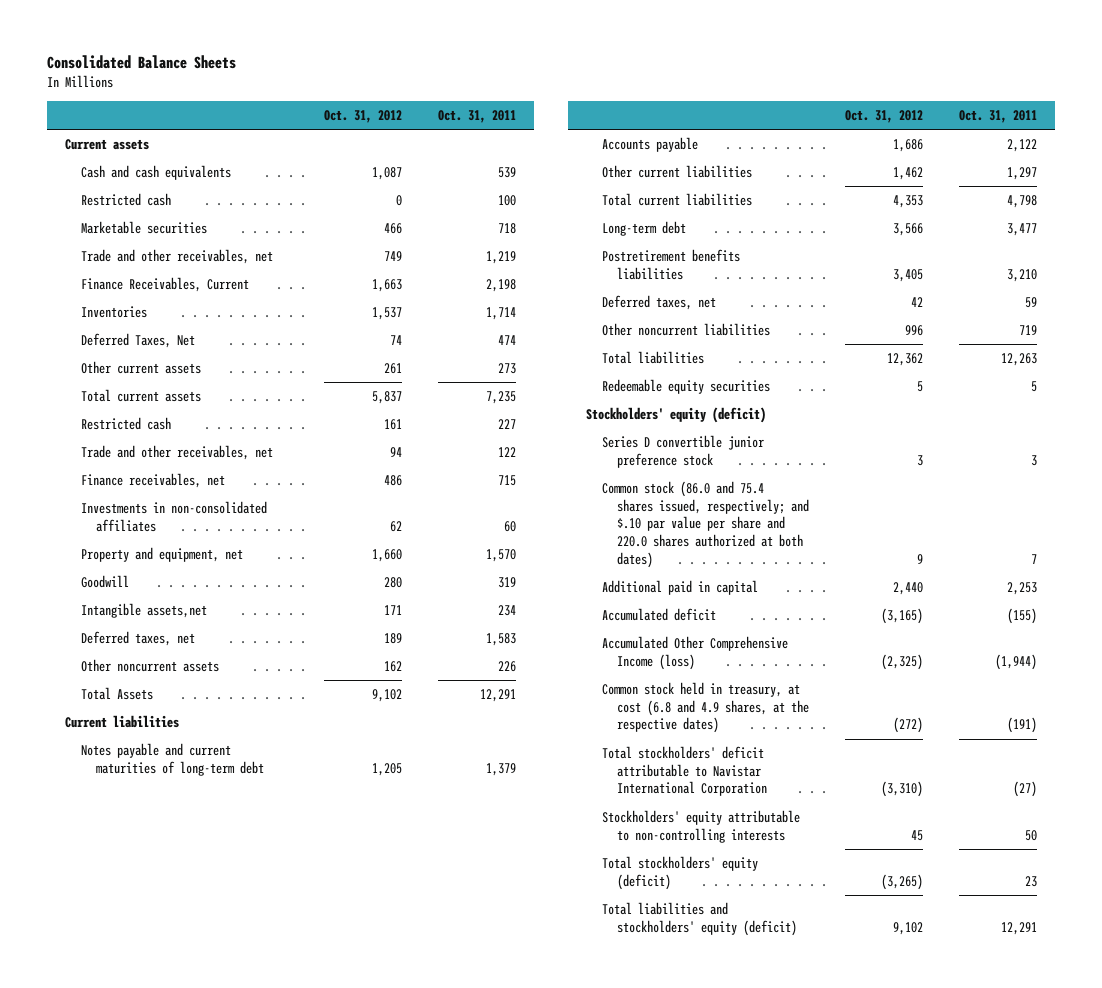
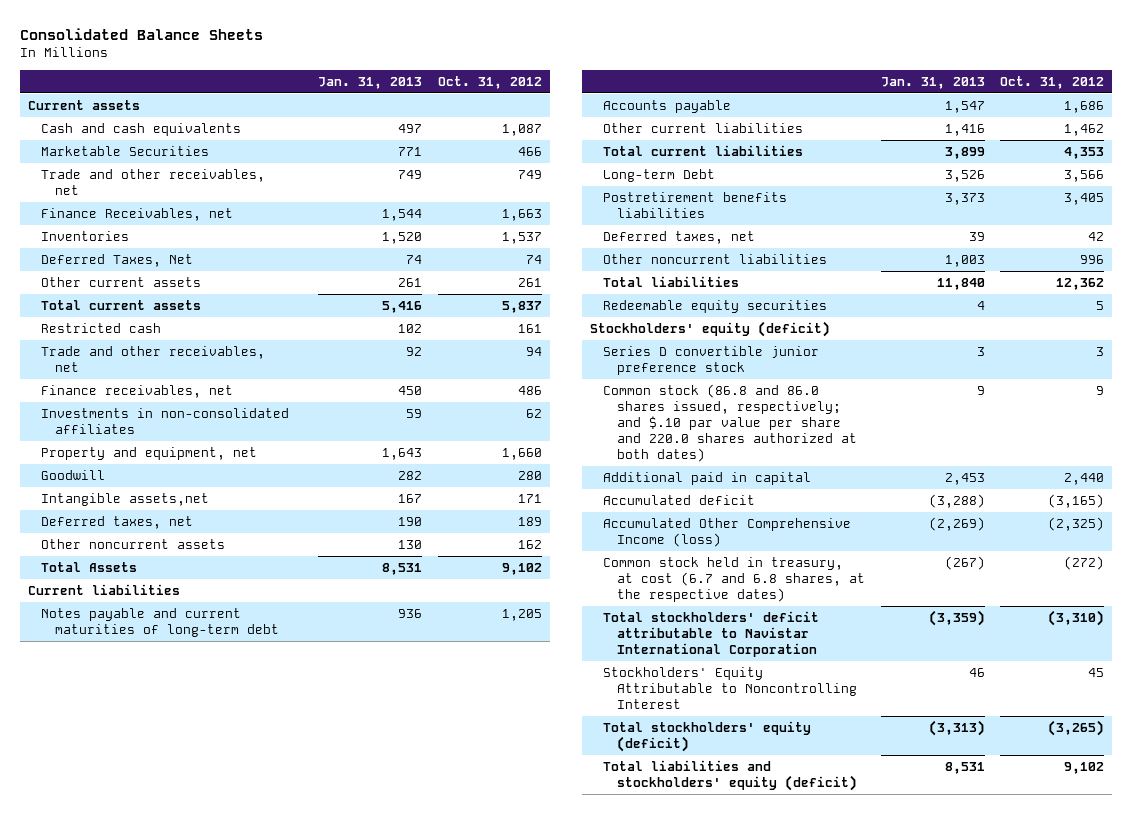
- | Oct. 31, 2012 | Oct. 31, 2011
+ | Jan. 31, 2013 | Oct. 31, 2012
- Restricted cash | 0 | 100
- Marketable securities | 466 | 718
+ Marketable Securities | 771 | 466
- Finance Receivables, Current | 1,663 | 2,198
+ Finance Receivables, net | 1,544 | 1,663
- Long-term debt | 3,566 | 3,477
+ Long-term Debt | 3,526 | 3,566
- Common stock (86.0 and 75.4 shares issued, respectively; and $.10 par value per share and 220.0 shares authorized at both dates) | 9 | 7
+ Common stock (86.8 and 86.0 shares issued, respectively; and $.10 par value per share and 220.0 shares authorized at both dates) | 9 | 9
- Common stock held in treasury, at cost (6.8 and 4.9 shares, at the respective dates) | (272) | (191)
+ Common stock held in treasury, at cost (6.7 and 6.8 shares, at the respective dates) | (267) | (272)
- Stockholders' equity attributable to non-controlling interests | 45 | 50
+ Stockholders' Equity Attributable to Noncontrolling Interest | 46 | 45

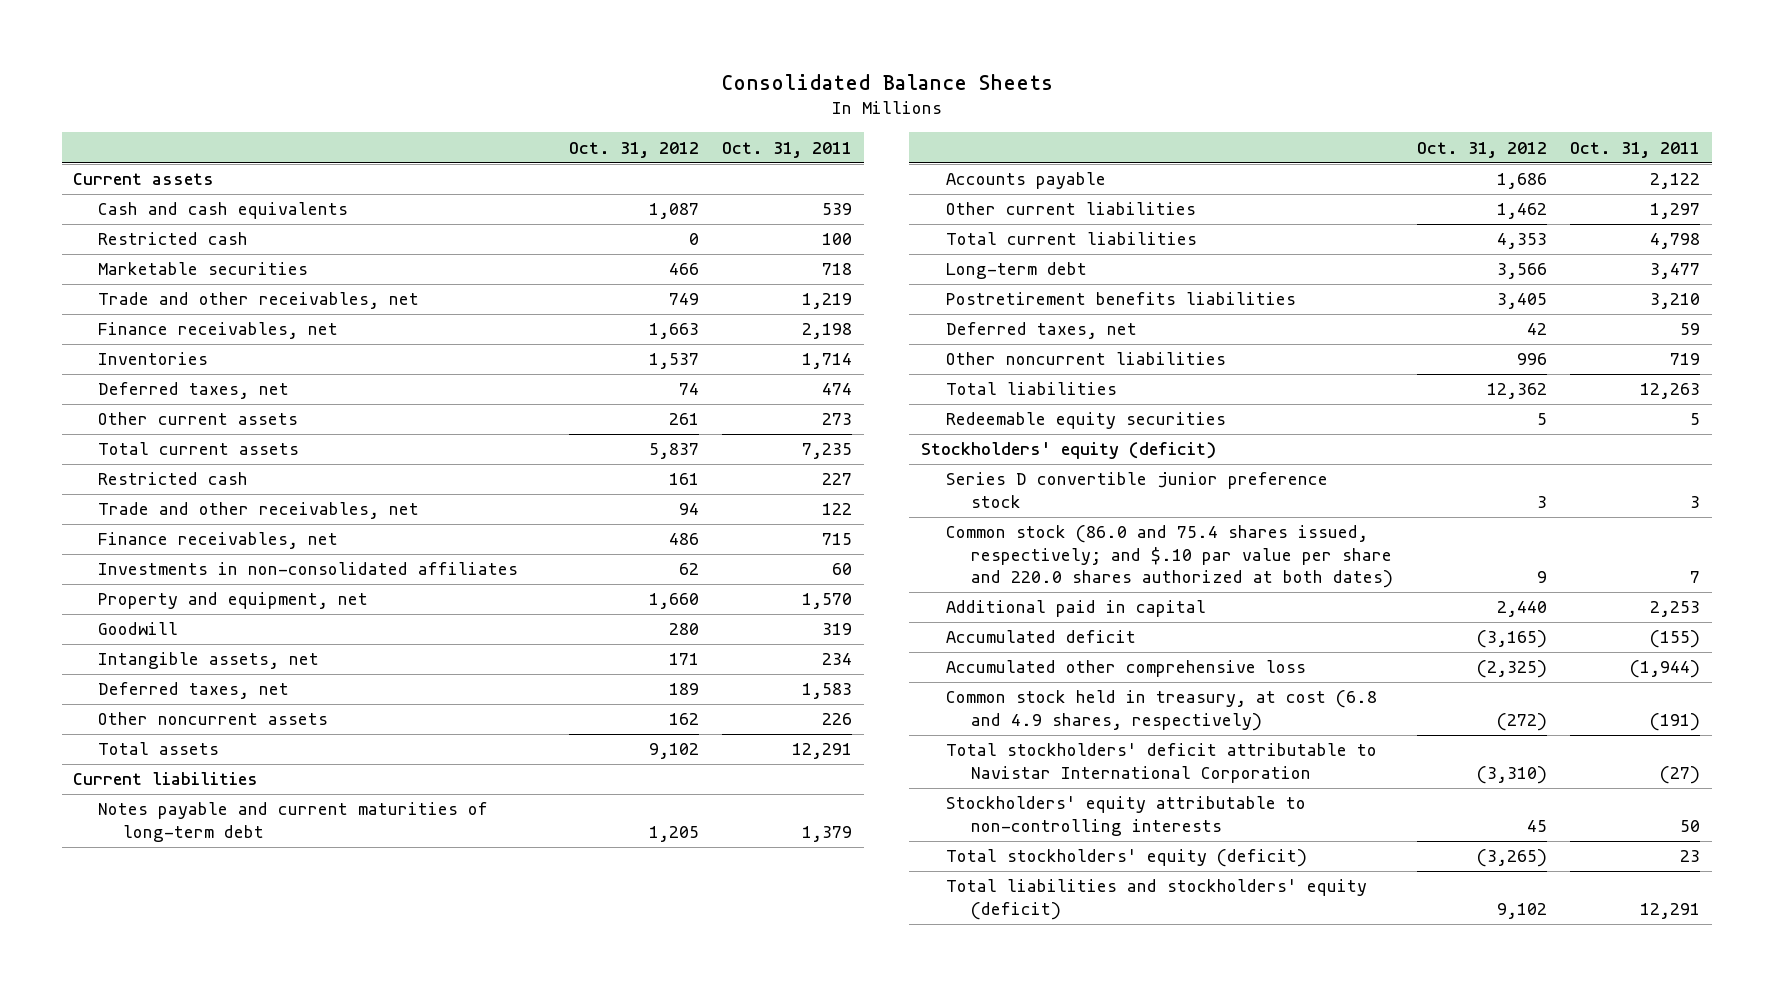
- | Jan. 31, 2013 | Oct. 31, 2012
+ | Oct. 31, 2012 | Oct. 31, 2011
- Marketable Securities | 771 | 466
+ Restricted cash | 0 | 100
+ Marketable securities | 466 | 718
- Finance Receivables, net | 1,544 | 1,663
+ Finance receivables, net | 1,663 | 2,198
- Deferred Taxes, Net | 74 | 74
+ Deferred taxes, net | 74 | 474
- Intangible assets,net | 167 | 171
+ Intangible assets, net | 171 | 234
- Total Assets | 8,531 | 9,102
+ Total assets | 9,102 | 12,291
- Long-term Debt | 3,526 | 3,566
+ Long-term debt | 3,566 | 3,477
- Common stock (86.8 and 86.0 shares issued, respectively; and $.10 par value per share and 220.0 shares authorized at both dates) | 9 | 9
+ Common stock (86.0 and 75.4 shares issued, respectively; and $.10 par value per share and 220.0 shares authorized at both dates) | 9 | 7
- Accumulated Other Comprehensive Income (loss) | (2,269) | (2,325)
- Common stock held in treasury, at cost (6.7 and 6.8 shares, at the respective dates) | (267) | (272)
+ Accumulated other comprehensive loss | (2,325) | (1,944)
+ Common stock held in treasury, at cost (6.8 and 4.9 shares, respectively) | (272) | (191)
- Stockholders' Equity Attributable to Noncontrolling Interest | 46 | 45
+ Stockholders' equity attributable to non-controlling interests | 45 | 50

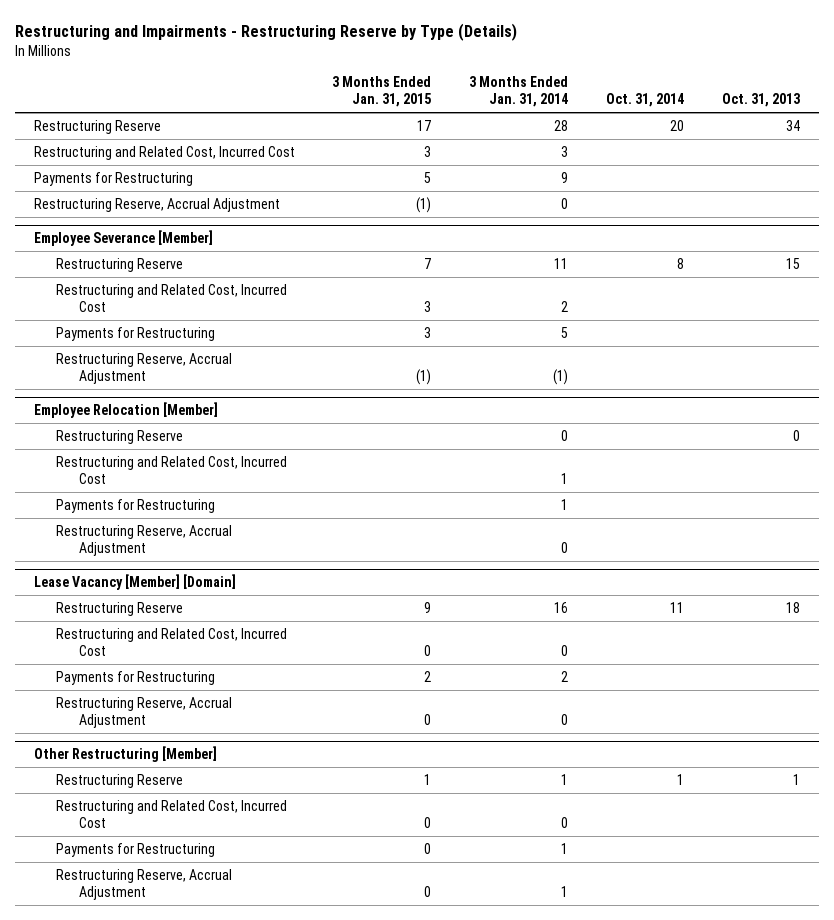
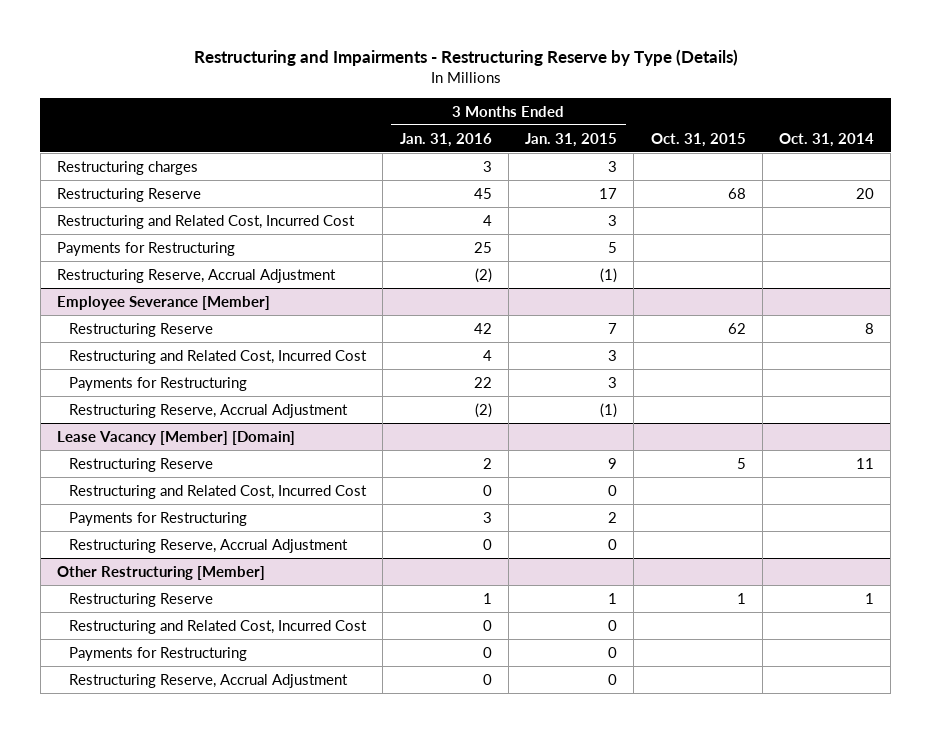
- | 3 Months Ended Jan. 31, 2015 | 3 Months Ended Jan. 31, 2014 | Oct. 31, 2014 | Oct. 31, 2013
+ | 3 Months Ended Jan. 31, 2016 | 3 Months Ended Jan. 31, 2015 | Oct. 31, 2015 | Oct. 31, 2014
+ Restructuring charges | 3 | 3 | |
- Employee Relocation [Member]
- Restructuring Reserve | | 0 | | 0
- Restructuring and Related Cost, Incurred Cost | | 1 | |
- Payments for Restructuring | | 1 | |
- Restructuring Reserve, Accrual Adjustment | | 0 | |

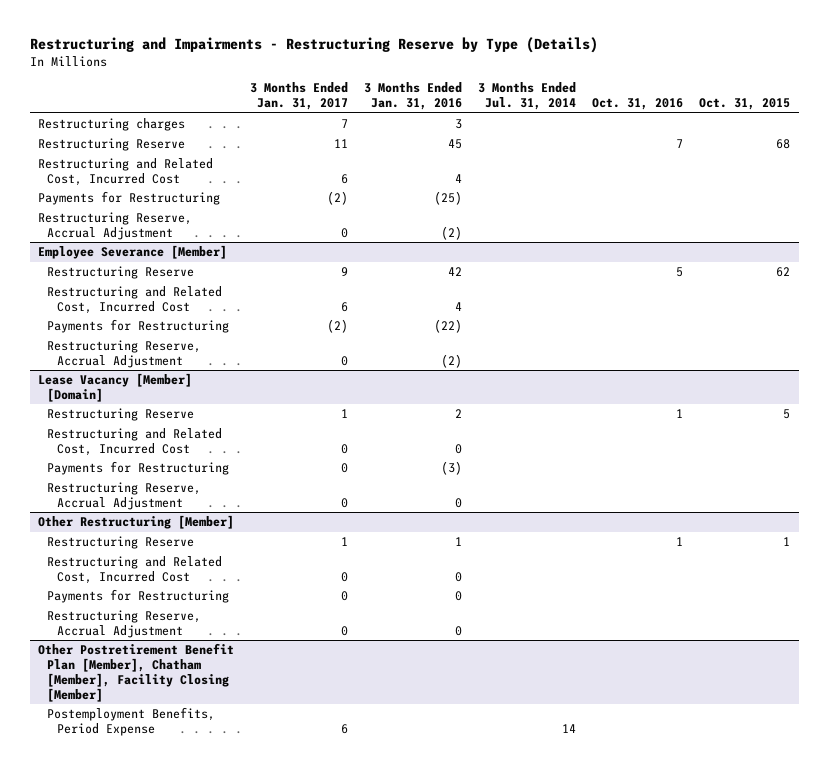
- | 3 Months Ended Jan. 31, 2016 | 3 Months Ended Jan. 31, 2015 | Oct. 31, 2015 | Oct. 31, 2014
+ | 3 Months Ended Jan. 31, 2017 | 3 Months Ended Jan. 31, 2016 | 3 Months Ended Jul. 31, 2014 | Oct. 31, 2016 | Oct. 31, 2015
- Payments for Restructuring | 25 | 5 | |
+ Payments for Restructuring | (2) | (25) | | |
@ Employee Severance [Member]
- Payments for Restructuring | 22 | 3 | |
+ Payments for Restructuring | (2) | (22) | | |
@ Lease Vacancy [Member] [Domain]
- Payments for Restructuring | 3 | 2 | |
+ Payments for Restructuring | 0 | (3) | | |
+ Other Postretirement Benefit Plan [Member], Chatham [Member], Facility Closing [Member]
+ Postemployment Benefits, Period Expense | 6 | | 14 | |

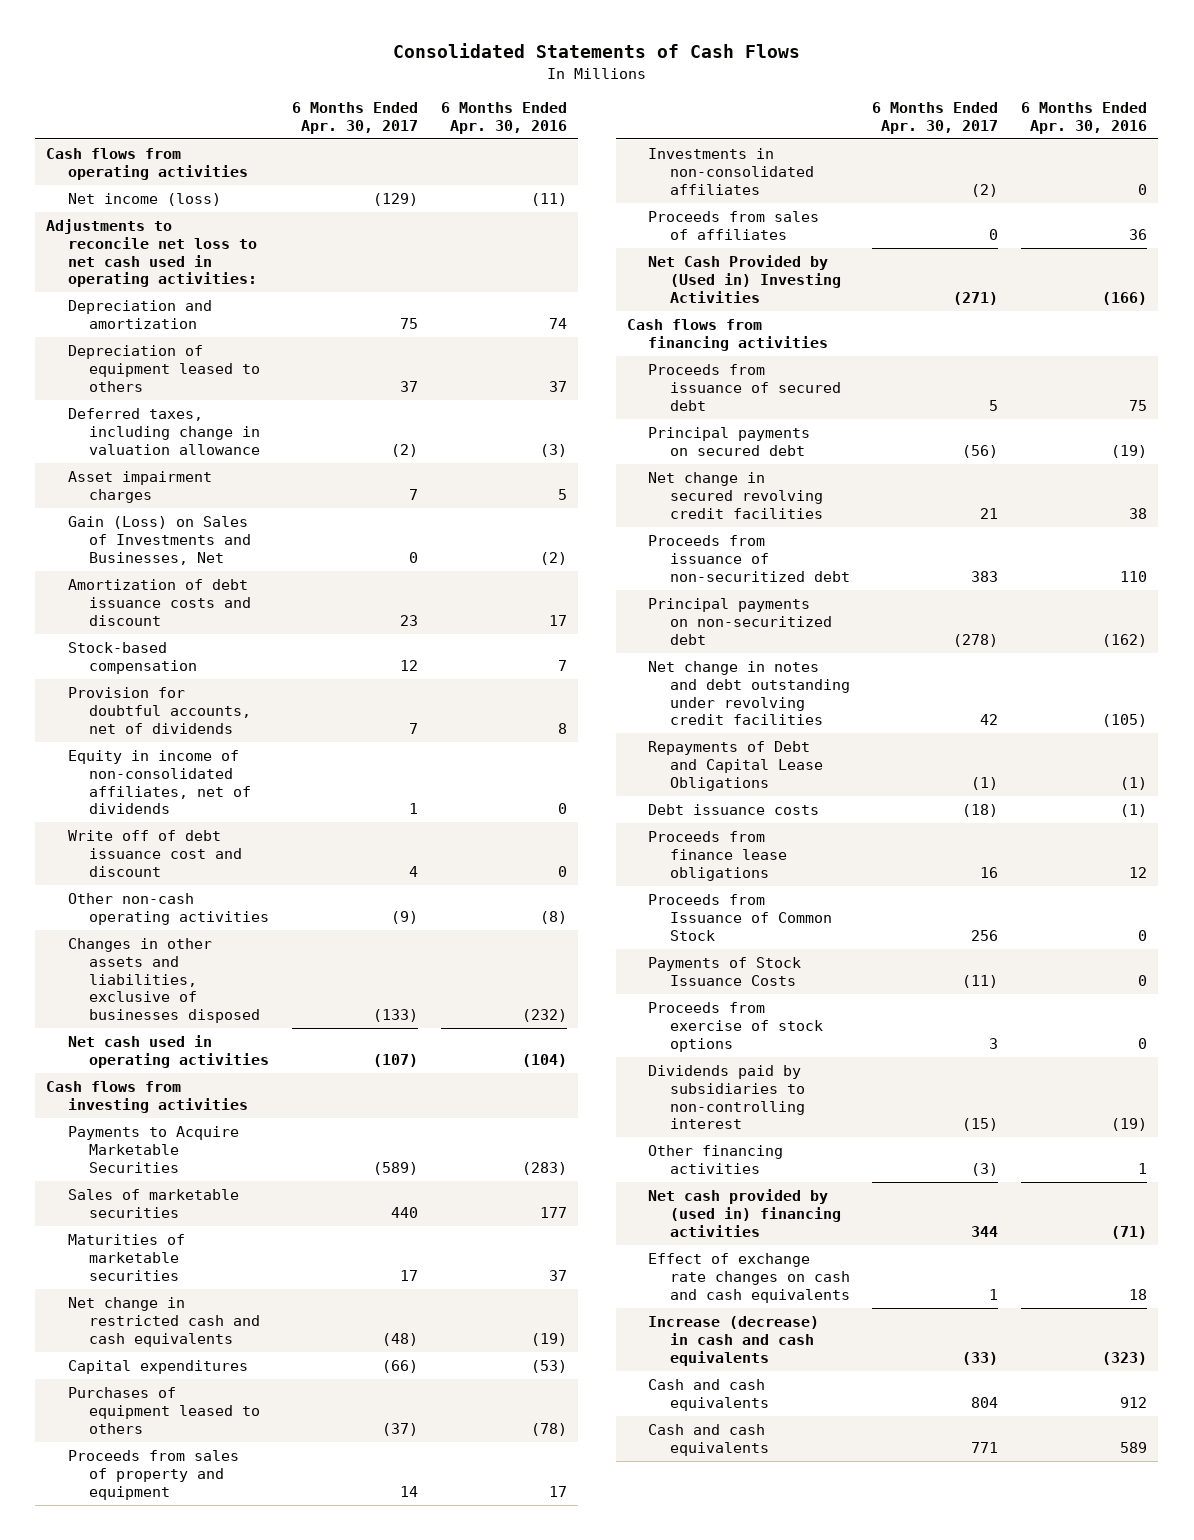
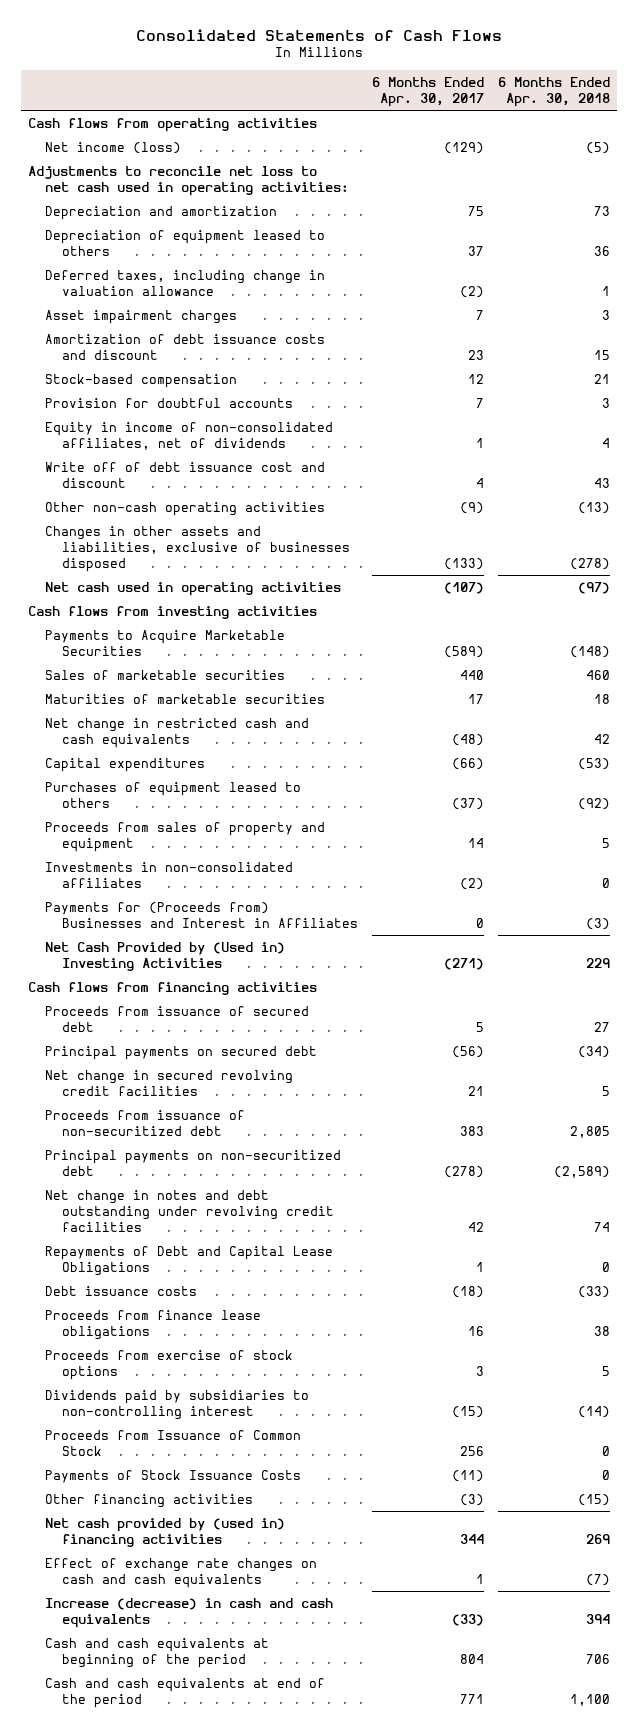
- | 6 Months Ended Apr. 30, 2017 | 6 Months Ended Apr. 30, 2016
+ | 6 Months Ended Apr. 30, 2017 | 6 Months Ended Apr. 30, 2018
- Gain (Loss) on Sales of Investments and Businesses, Net | 0 | (2)
- Provision for doubtful accounts, net of dividends | 7 | 8
+ Provision for doubtful accounts | 7 | 3
- Proceeds from sales of affiliates | 0 | 36
+ Payments for (Proceeds from) Businesses and Interest in Affiliates | 0 | (3)
- Repayments of Debt and Capital Lease Obligations | (1) | (1)
+ Repayments of Debt and Capital Lease Obligations | 1 | 0
moved down: Proceeds from Issuance of Common Stock | 256 | 0
moved down: Payments of Stock Issuance Costs | (11) | 0
- Cash and cash equivalents | 804 | 912
- Cash and cash equivalents | 771 | 589
+ Cash and cash equivalents at beginning of the period | 804 | 706
+ Cash and cash equivalents at end of the period | 771 | 1,100

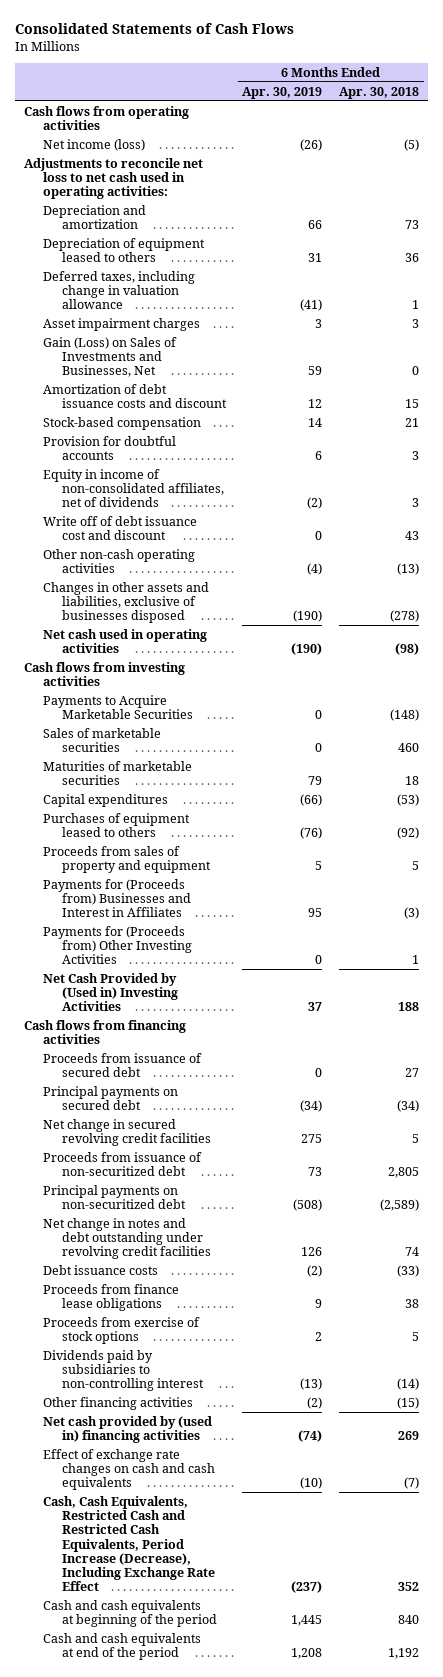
- | 6 Months Ended Apr. 30, 2017 | 6 Months Ended Apr. 30, 2018
+ | 6 Months Ended Apr. 30, 2019 | 6 Months Ended Apr. 30, 2018
+ Gain (Loss) on Sales of Investments and Businesses, Net | 59 | 0
- Equity in income of non-consolidated affiliates, net of dividends | 1 | 4
+ Equity in income of non-consolidated affiliates, net of dividends | (2) | 3
- Net cash used in operating activities | (107) | (97)
+ Net cash used in operating activities | (190) | (98)
- Net change in restricted cash and cash equivalents | (48) | 42
- Investments in non-consolidated affiliates | (2) | 0
- Net Cash Provided by (Used in) Investing Activities | (271) | 229
+ Payments for (Proceeds from) Other Investing Activities | 0 | 1
+ Net Cash Provided by (Used in) Investing Activities | 37 | 188
- Repayments of Debt and Capital Lease Obligations | 1 | 0
- Proceeds from Issuance of Common Stock | 256 | 0
- Payments of Stock Issuance Costs | (11) | 0
- Increase (decrease) in cash and cash equivalents | (33) | 394
- Cash and cash equivalents at beginning of the period | 804 | 706
- Cash and cash equivalents at end of the period | 771 | 1,100
+ Cash, Cash Equivalents, Restricted Cash and Restricted Cash Equivalents, Period Increase (Decrease), Including Exchange Rate Effect | (237) | 352
+ Cash and cash equivalents at beginning of the period | 1,445 | 840
+ Cash and cash equivalents at end of the period | 1,208 | 1,192

